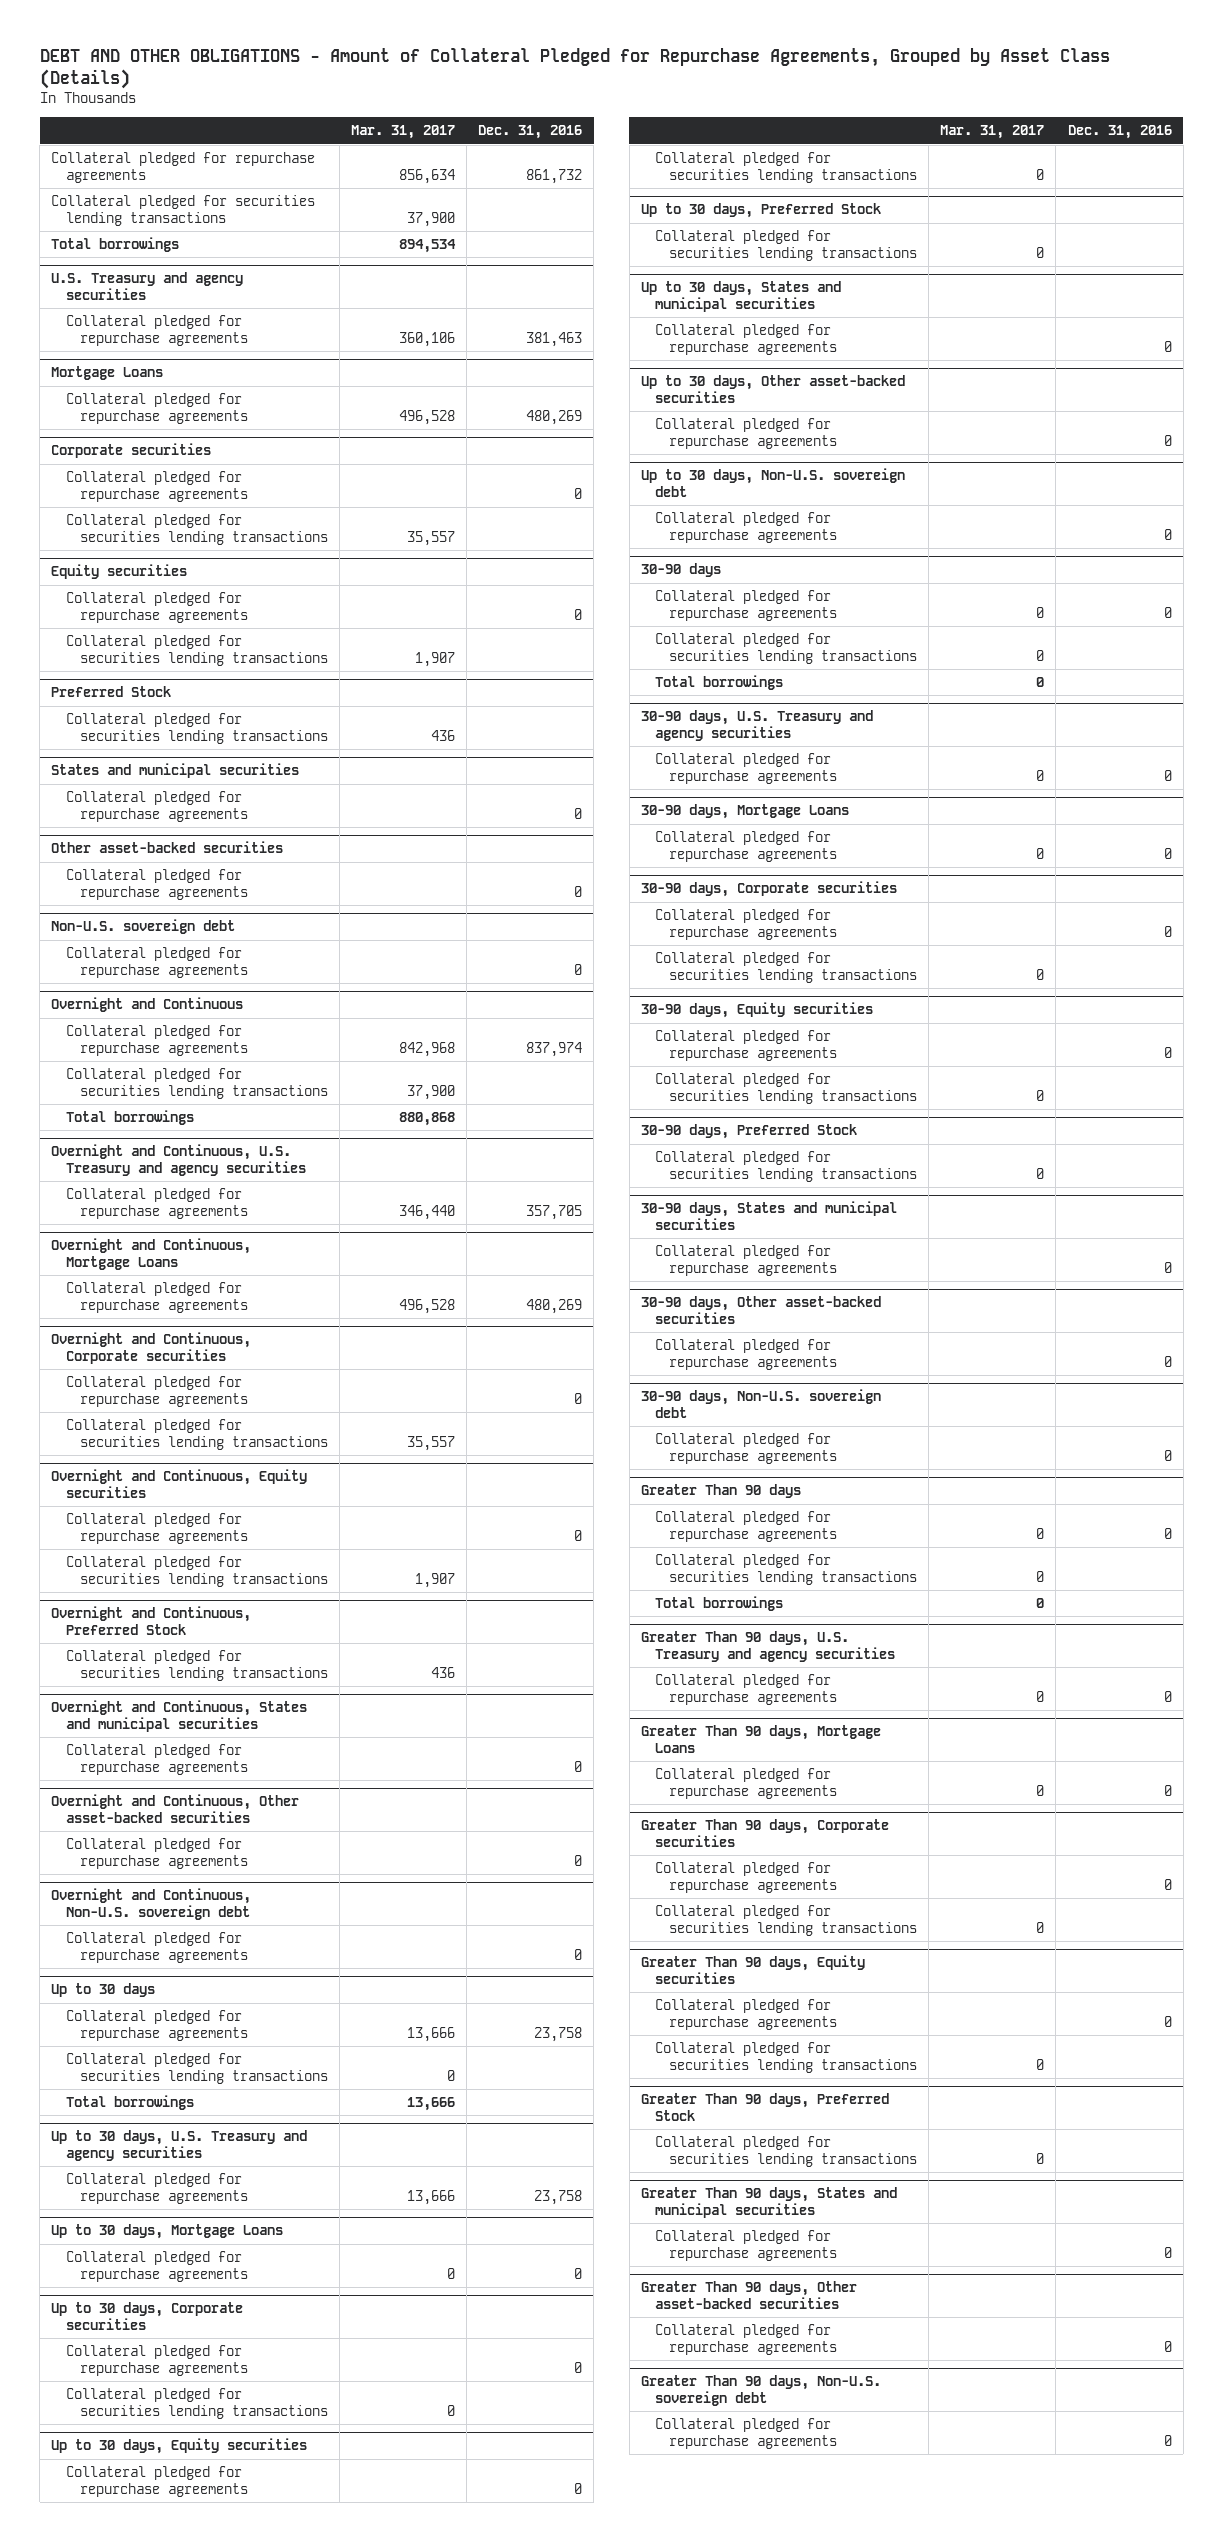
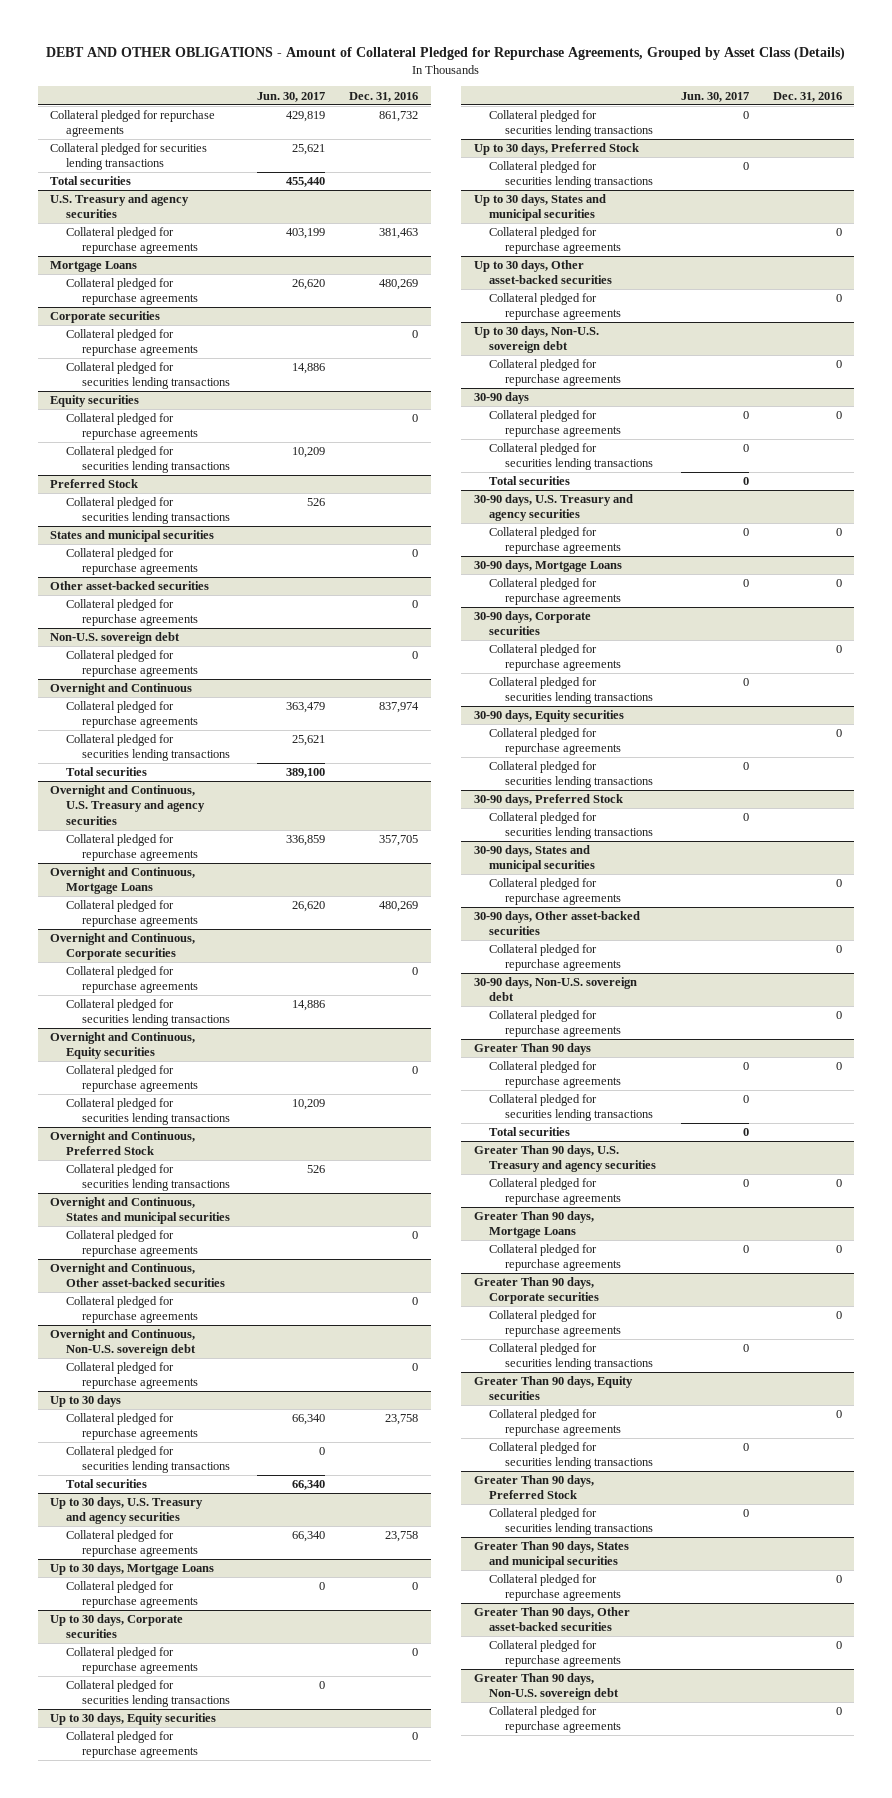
- | Mar. 31, 2017 | Dec. 31, 2016
+ | Jun. 30, 2017 | Dec. 31, 2016
- Total borrowings | 894,534 |
+ Total securities | 455,440 |
@ Overnight and Continuous
- Total borrowings | 880,868 |
+ Total securities | 389,100 |
@ Up to 30 days
- Total borrowings | 13,666 |
+ Total securities | 66,340 |
@ 30-90 days
- Total borrowings | 0 |
+ Total securities | 0 |
@ Greater Than 90 days
- Total borrowings | 0 |
+ Total securities | 0 |

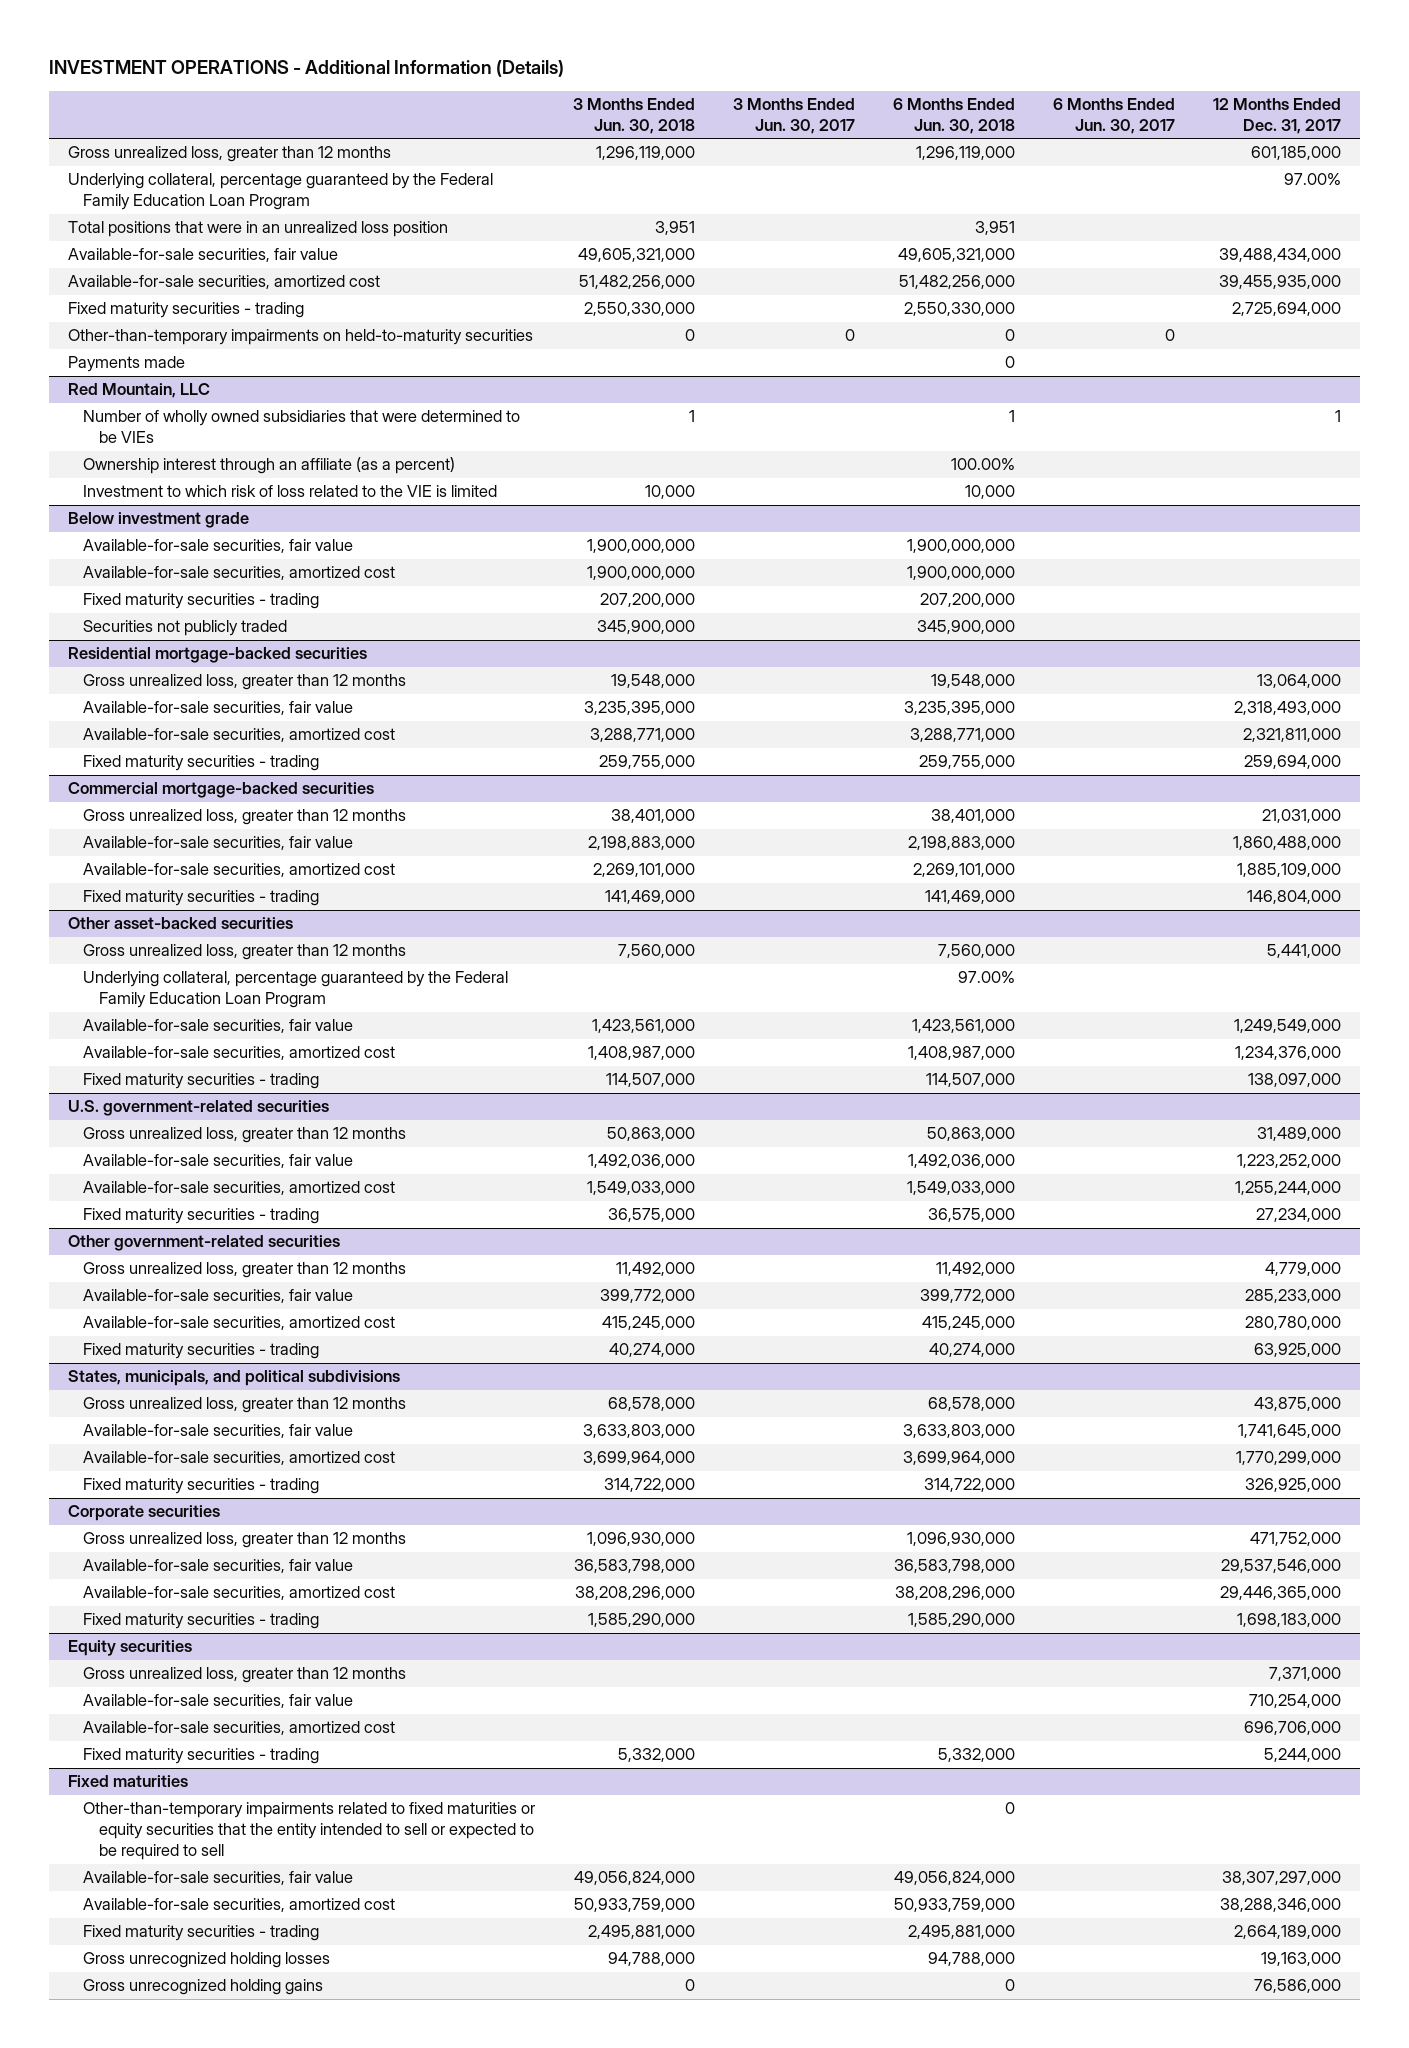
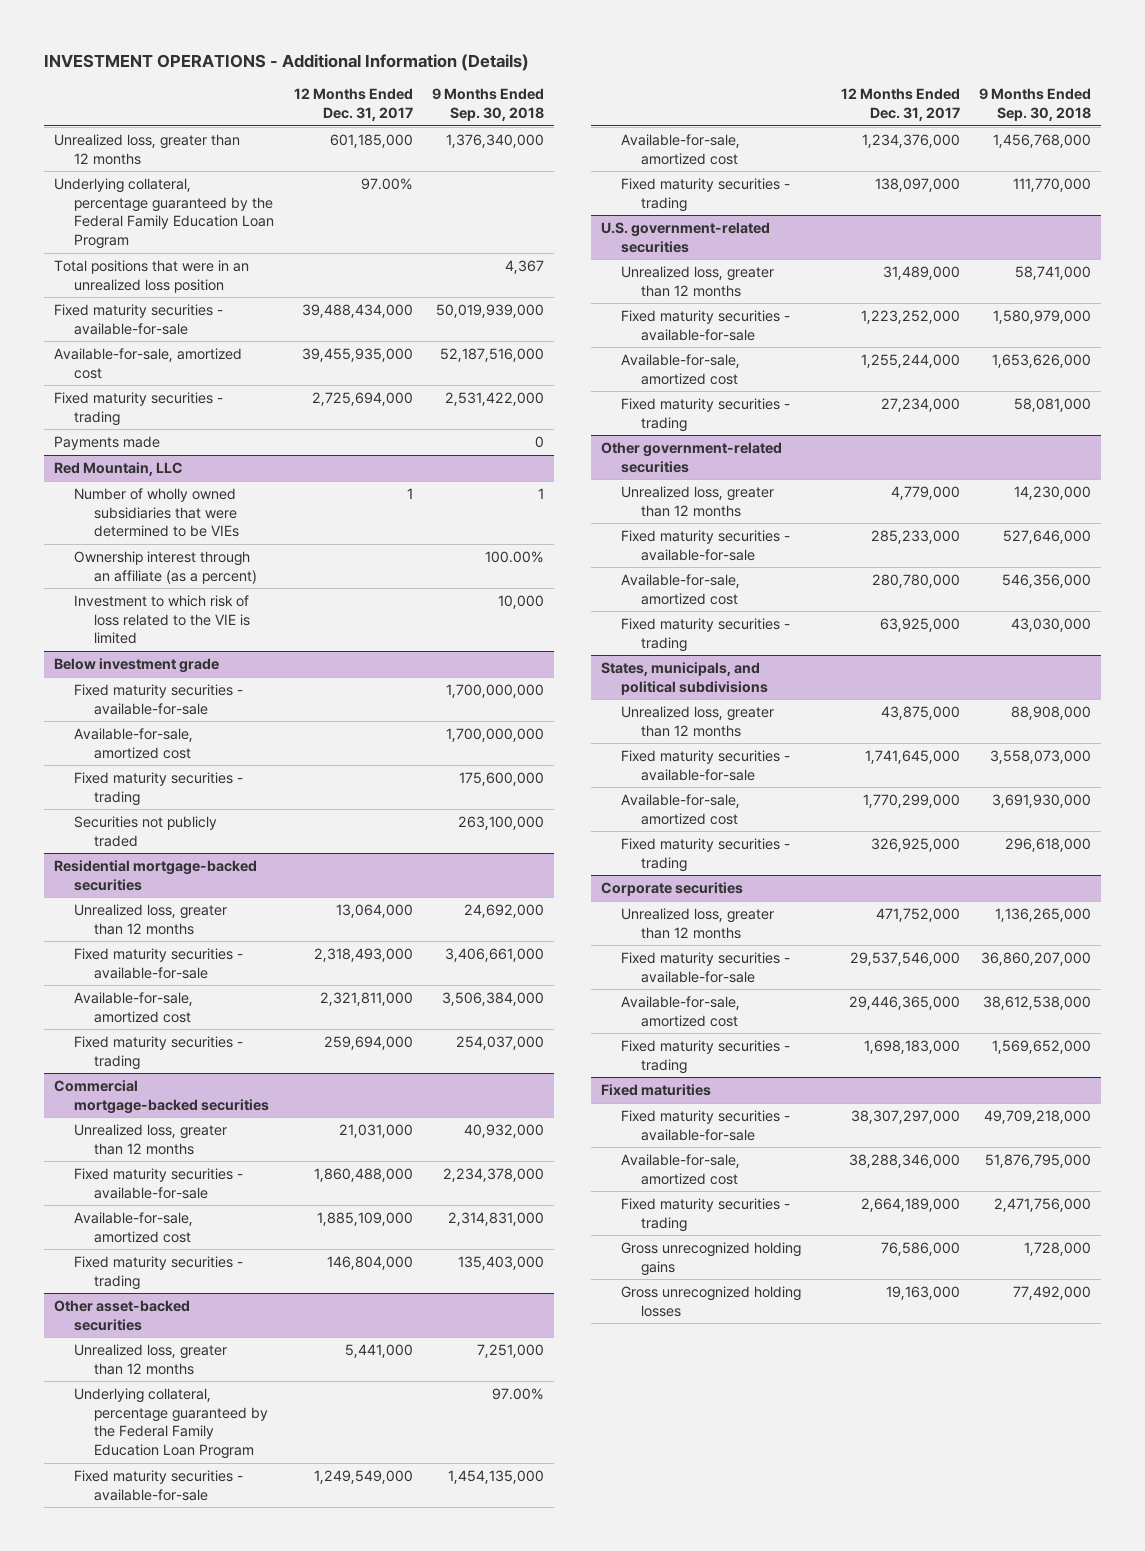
- | 3 Months Ended Jun. 30, 2018 | 3 Months Ended Jun. 30, 2017 | 6 Months Ended Jun. 30, 2018 | 6 Months Ended Jun. 30, 2017 | 12 Months Ended Dec. 31, 2017
+ | 12 Months Ended Dec. 31, 2017 | 9 Months Ended Sep. 30, 2018
- Gross unrealized loss, greater than 12 months | 1,296,119,000 | | 1,296,119,000 | | 601,185,000
+ Unrealized loss, greater than 12 months | 601,185,000 | 1,376,340,000
- Available-for-sale securities, fair value | 49,605,321,000 | | 49,605,321,000 | | 39,488,434,000
- Available-for-sale securities, amortized cost | 51,482,256,000 | | 51,482,256,000 | | 39,455,935,000
+ Fixed maturity securities - available-for-sale | 39,488,434,000 | 50,019,939,000
+ Available-for-sale, amortized cost | 39,455,935,000 | 52,187,516,000
- Other-than-temporary impairments on held-to-maturity securities | 0 | 0 | 0 | 0 |
@ Below investment grade
- Available-for-sale securities, fair value | 1,900,000,000 | | 1,900,000,000 | |
- Available-for-sale securities, amortized cost | 1,900,000,000 | | 1,900,000,000 | |
+ Fixed maturity securities - available-for-sale | | 1,700,000,000
+ Available-for-sale, amortized cost | | 1,700,000,000
@ Residential mortgage-backed securities
- Gross unrealized loss, greater than 12 months | 19,548,000 | | 19,548,000 | | 13,064,000
- Available-for-sale securities, fair value | 3,235,395,000 | | 3,235,395,000 | | 2,318,493,000
- Available-for-sale securities, amortized cost | 3,288,771,000 | | 3,288,771,000 | | 2,321,811,000
+ Unrealized loss, greater than 12 months | 13,064,000 | 24,692,000
+ Fixed maturity securities - available-for-sale | 2,318,493,000 | 3,406,661,000
+ Available-for-sale, amortized cost | 2,321,811,000 | 3,506,384,000
@ Commercial mortgage-backed securities
- Gross unrealized loss, greater than 12 months | 38,401,000 | | 38,401,000 | | 21,031,000
- Available-for-sale securities, fair value | 2,198,883,000 | | 2,198,883,000 | | 1,860,488,000
- Available-for-sale securities, amortized cost | 2,269,101,000 | | 2,269,101,000 | | 1,885,109,000
+ Unrealized loss, greater than 12 months | 21,031,000 | 40,932,000
+ Fixed maturity securities - available-for-sale | 1,860,488,000 | 2,234,378,000
+ Available-for-sale, amortized cost | 1,885,109,000 | 2,314,831,000
@ Other asset-backed securities
- Gross unrealized loss, greater than 12 months | 7,560,000 | | 7,560,000 | | 5,441,000
+ Unrealized loss, greater than 12 months | 5,441,000 | 7,251,000
- Available-for-sale securities, fair value | 1,423,561,000 | | 1,423,561,000 | | 1,249,549,000
- Available-for-sale securities, amortized cost | 1,408,987,000 | | 1,408,987,000 | | 1,234,376,000
+ Fixed maturity securities - available-for-sale | 1,249,549,000 | 1,454,135,000
+ Available-for-sale, amortized cost | 1,234,376,000 | 1,456,768,000
@ U.S. government-related securities
- Gross unrealized loss, greater than 12 months | 50,863,000 | | 50,863,000 | | 31,489,000
- Available-for-sale securities, fair value | 1,492,036,000 | | 1,492,036,000 | | 1,223,252,000
- Available-for-sale securities, amortized cost | 1,549,033,000 | | 1,549,033,000 | | 1,255,244,000
+ Unrealized loss, greater than 12 months | 31,489,000 | 58,741,000
+ Fixed maturity securities - available-for-sale | 1,223,252,000 | 1,580,979,000
+ Available-for-sale, amortized cost | 1,255,244,000 | 1,653,626,000
@ Other government-related securities
- Gross unrealized loss, greater than 12 months | 11,492,000 | | 11,492,000 | | 4,779,000
- Available-for-sale securities, fair value | 399,772,000 | | 399,772,000 | | 285,233,000
- Available-for-sale securities, amortized cost | 415,245,000 | | 415,245,000 | | 280,780,000
+ Unrealized loss, greater than 12 months | 4,779,000 | 14,230,000
+ Fixed maturity securities - available-for-sale | 285,233,000 | 527,646,000
+ Available-for-sale, amortized cost | 280,780,000 | 546,356,000
@ States, municipals, and political subdivisions
- Gross unrealized loss, greater than 12 months | 68,578,000 | | 68,578,000 | | 43,875,000
- Available-for-sale securities, fair value | 3,633,803,000 | | 3,633,803,000 | | 1,741,645,000
- Available-for-sale securities, amortized cost | 3,699,964,000 | | 3,699,964,000 | | 1,770,299,000
+ Unrealized loss, greater than 12 months | 43,875,000 | 88,908,000
+ Fixed maturity securities - available-for-sale | 1,741,645,000 | 3,558,073,000
+ Available-for-sale, amortized cost | 1,770,299,000 | 3,691,930,000
@ Corporate securities
- Gross unrealized loss, greater than 12 months | 1,096,930,000 | | 1,096,930,000 | | 471,752,000
- Available-for-sale securities, fair value | 36,583,798,000 | | 36,583,798,000 | | 29,537,546,000
- Available-for-sale securities, amortized cost | 38,208,296,000 | | 38,208,296,000 | | 29,446,365,000
+ Unrealized loss, greater than 12 months | 471,752,000 | 1,136,265,000
+ Fixed maturity securities - available-for-sale | 29,537,546,000 | 36,860,207,000
+ Available-for-sale, amortized cost | 29,446,365,000 | 38,612,538,000
- Equity securities
- Gross unrealized loss, greater than 12 months | | | | | 7,371,000
- Available-for-sale securities, fair value | | | | | 710,254,000
- Available-for-sale securities, amortized cost | | | | | 696,706,000
- Fixed maturity securities - trading | 5,332,000 | | 5,332,000 | | 5,244,000
@ Fixed maturities
- Other-than-temporary impairments related to fixed maturities or equity securities that the entity intended to sell or expected to be required to sell | | | 0 | |
- Available-for-sale securities, fair value | 49,056,824,000 | | 49,056,824,000 | | 38,307,297,000
- Available-for-sale securities, amortized cost | 50,933,759,000 | | 50,933,759,000 | | 38,288,346,000
+ Fixed maturity securities - available-for-sale | 38,307,297,000 | 49,709,218,000
+ Available-for-sale, amortized cost | 38,288,346,000 | 51,876,795,000
moved down: Gross unrecognized holding losses | 19,163,000 | 77,492,000

